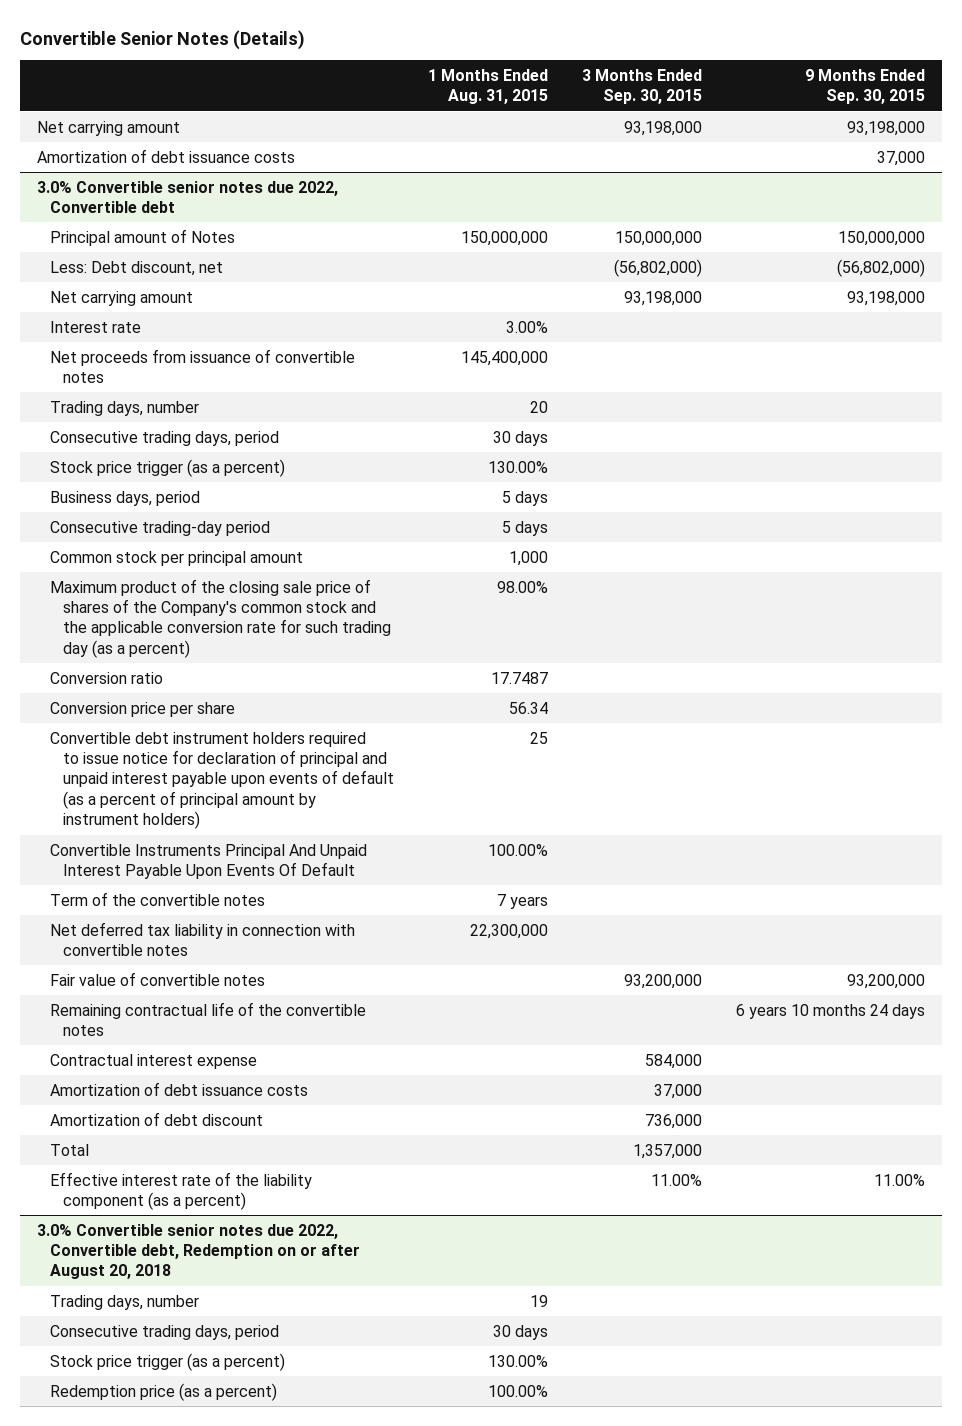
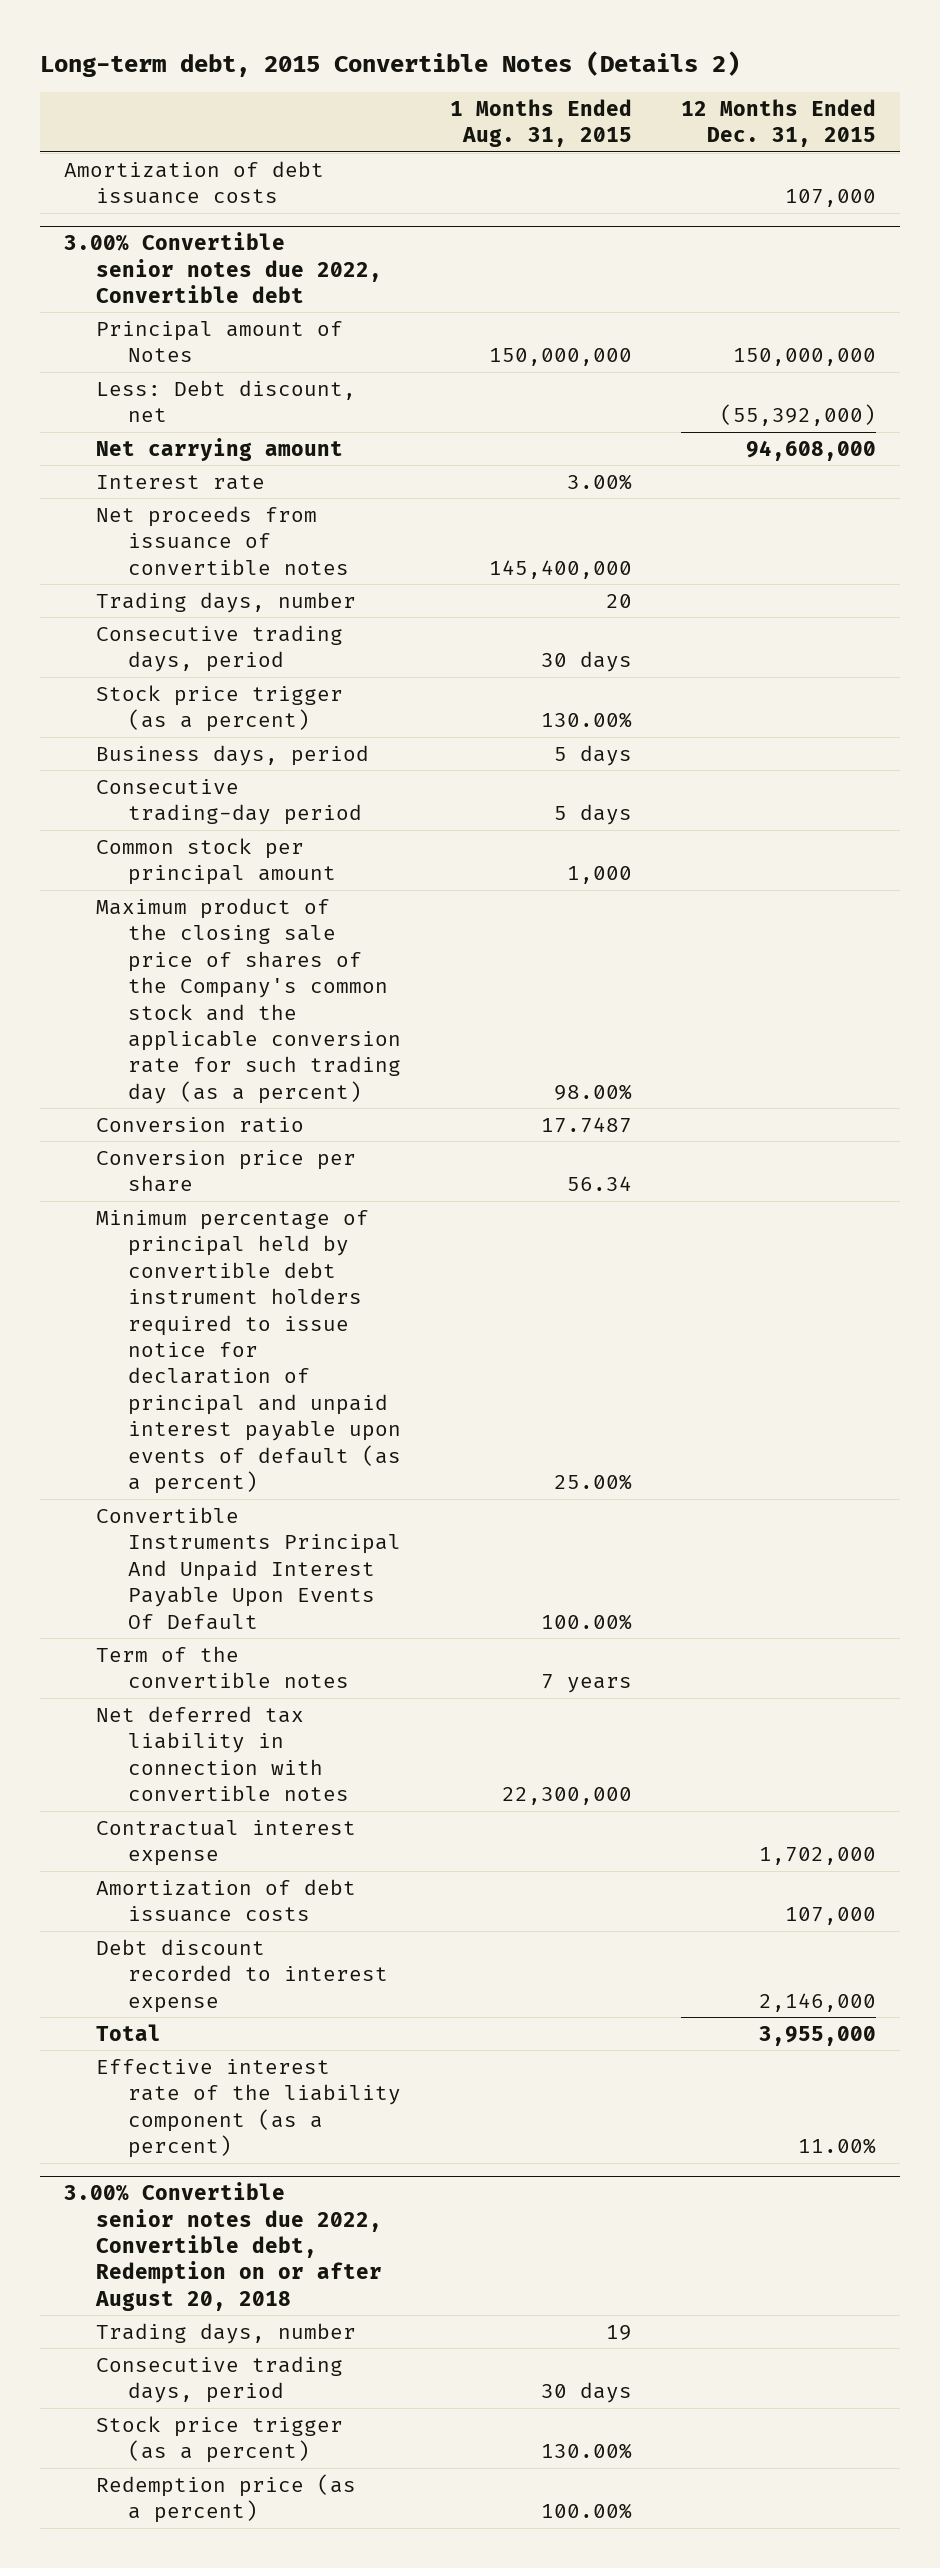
- Convertible Senior Notes (Details)
+ Long-term debt, 2015 Convertible Notes (Details 2)
- | 1 Months Ended Aug. 31, 2015 | 3 Months Ended Sep. 30, 2015 | 9 Months Ended Sep. 30, 2015
+ | 1 Months Ended Aug. 31, 2015 | 12 Months Ended Dec. 31, 2015
- Net carrying amount | | 93,198,000 | 93,198,000
- 3.0% Convertible senior notes due 2022, Convertible debt
+ 3.00% Convertible senior notes due 2022, Convertible debt
- Convertible debt instrument holders required to issue notice for declaration of principal and unpaid interest payable upon events of default (as a percent of principal amount by instrument holders) | 25 | |
+ Minimum percentage of principal held by convertible debt instrument holders required to issue notice for declaration of principal and unpaid interest payable upon events of default (as a percent) | 25.00% |
- Fair value of convertible notes | | 93,200,000 | 93,200,000
- Remaining contractual life of the convertible notes | | | 6 years 10 months 24 days
- Amortization of debt discount | | 736,000 |
+ Debt discount recorded to interest expense | | 2,146,000
- 3.0% Convertible senior notes due 2022, Convertible debt, Redemption on or after August 20, 2018
+ 3.00% Convertible senior notes due 2022, Convertible debt, Redemption on or after August 20, 2018

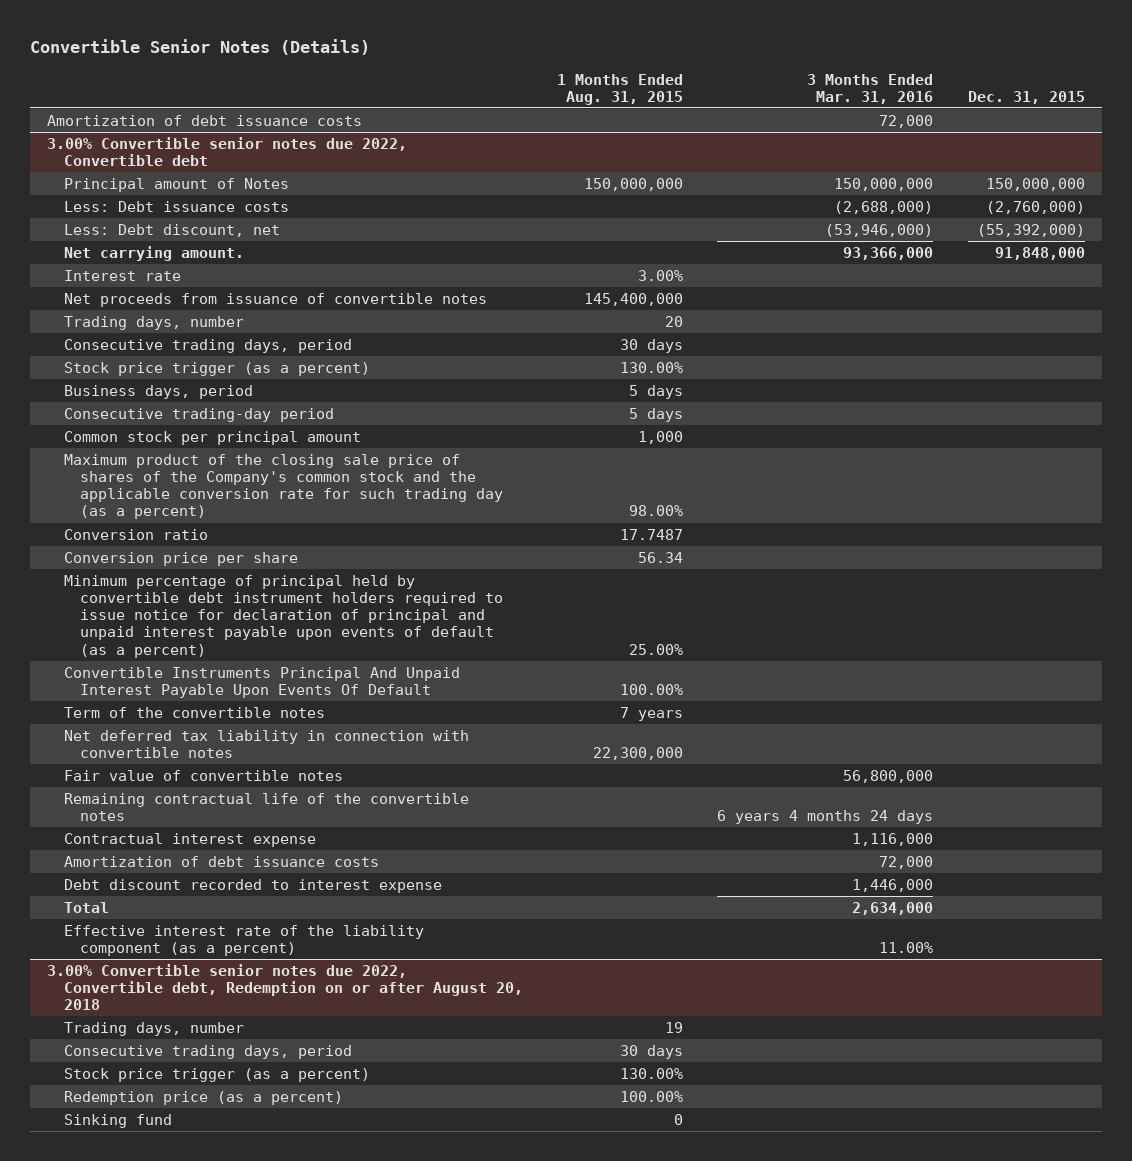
- Long-term debt, 2015 Convertible Notes (Details 2)
+ Convertible Senior Notes (Details)
- | 1 Months Ended Aug. 31, 2015 | 12 Months Ended Dec. 31, 2015
+ | 1 Months Ended Aug. 31, 2015 | 3 Months Ended Mar. 31, 2016 | Dec. 31, 2015
@ 3.00% Convertible senior notes due 2022, Convertible debt
+ Less: Debt issuance costs | | (2,688,000) | (2,760,000)
- Net carrying amount | | 94,608,000
+ Net carrying amount. | | 93,366,000 | 91,848,000
+ Fair value of convertible notes | | 56,800,000 |
+ Remaining contractual life of the convertible notes | | 6 years 4 months 24 days |
@ 3.00% Convertible senior notes due 2022, Convertible debt, Redemption on or after August 20, 2018
+ Sinking fund | 0 | |

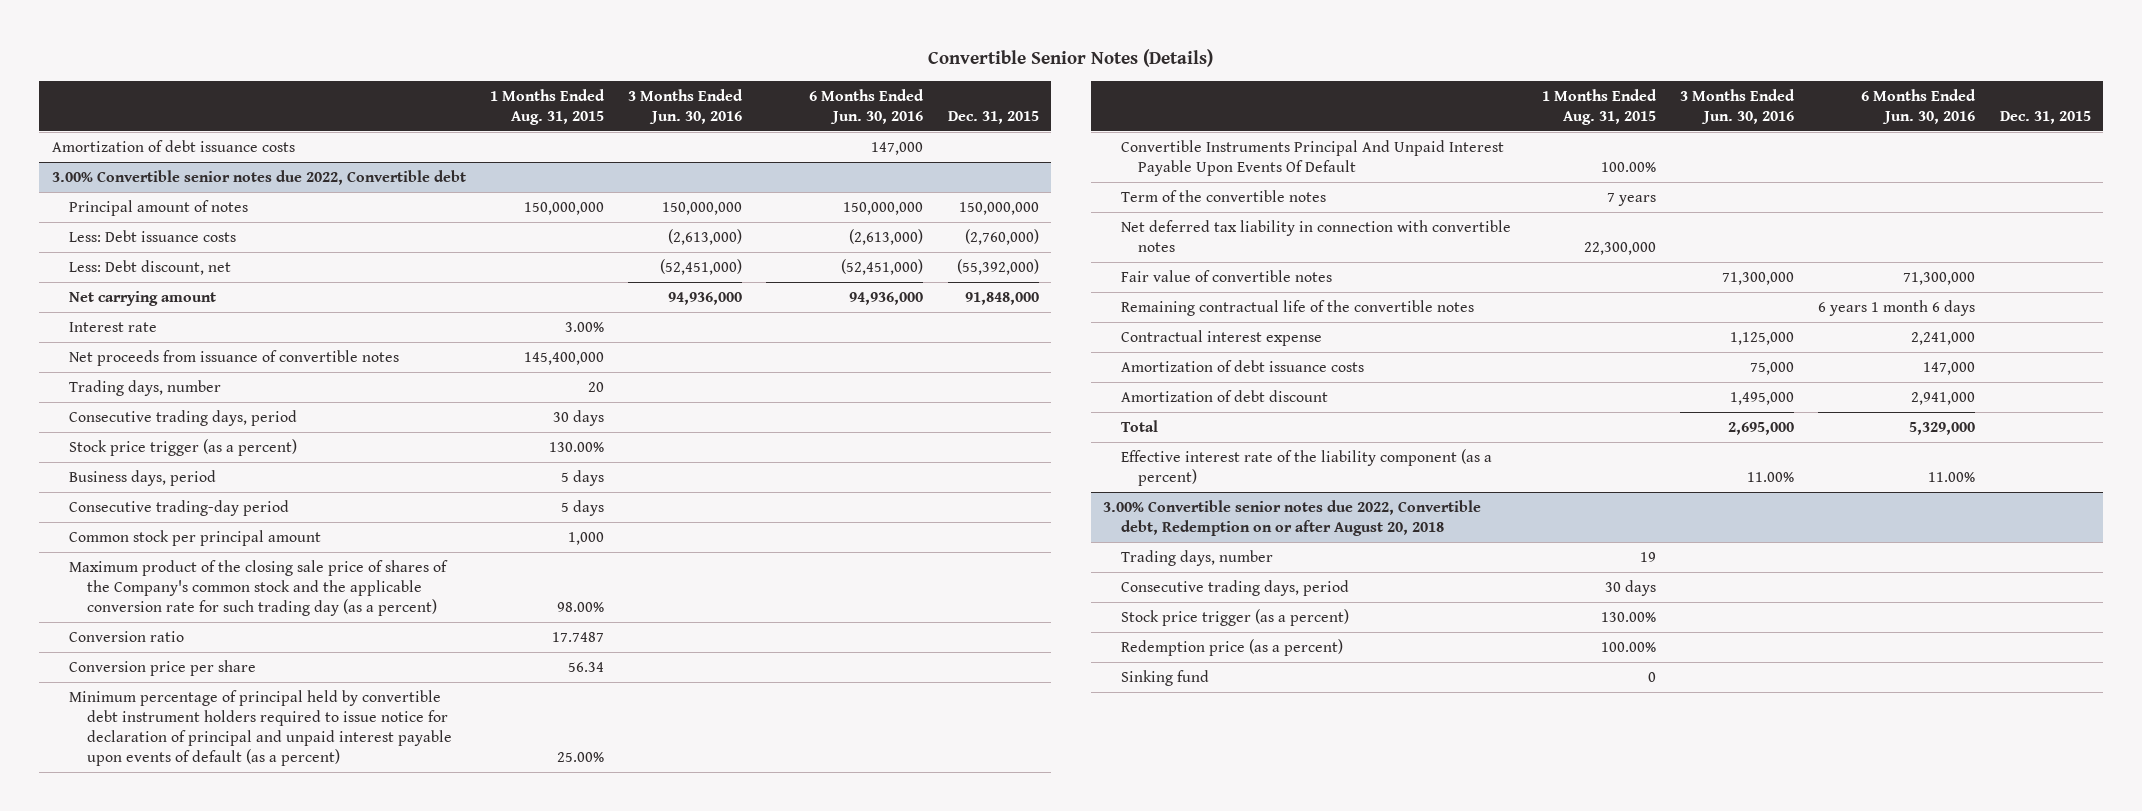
- | 1 Months Ended Aug. 31, 2015 | 3 Months Ended Mar. 31, 2016 | Dec. 31, 2015
+ | 1 Months Ended Aug. 31, 2015 | 3 Months Ended Jun. 30, 2016 | 6 Months Ended Jun. 30, 2016 | Dec. 31, 2015
@ 3.00% Convertible senior notes due 2022, Convertible debt
- Principal amount of Notes | 150,000,000 | 150,000,000 | 150,000,000
+ Principal amount of notes | 150,000,000 | 150,000,000 | 150,000,000 | 150,000,000
- Net carrying amount. | | 93,366,000 | 91,848,000
+ Net carrying amount | | 94,936,000 | 94,936,000 | 91,848,000
- Debt discount recorded to interest expense | | 1,446,000 |
+ Amortization of debt discount | | 1,495,000 | 2,941,000 |

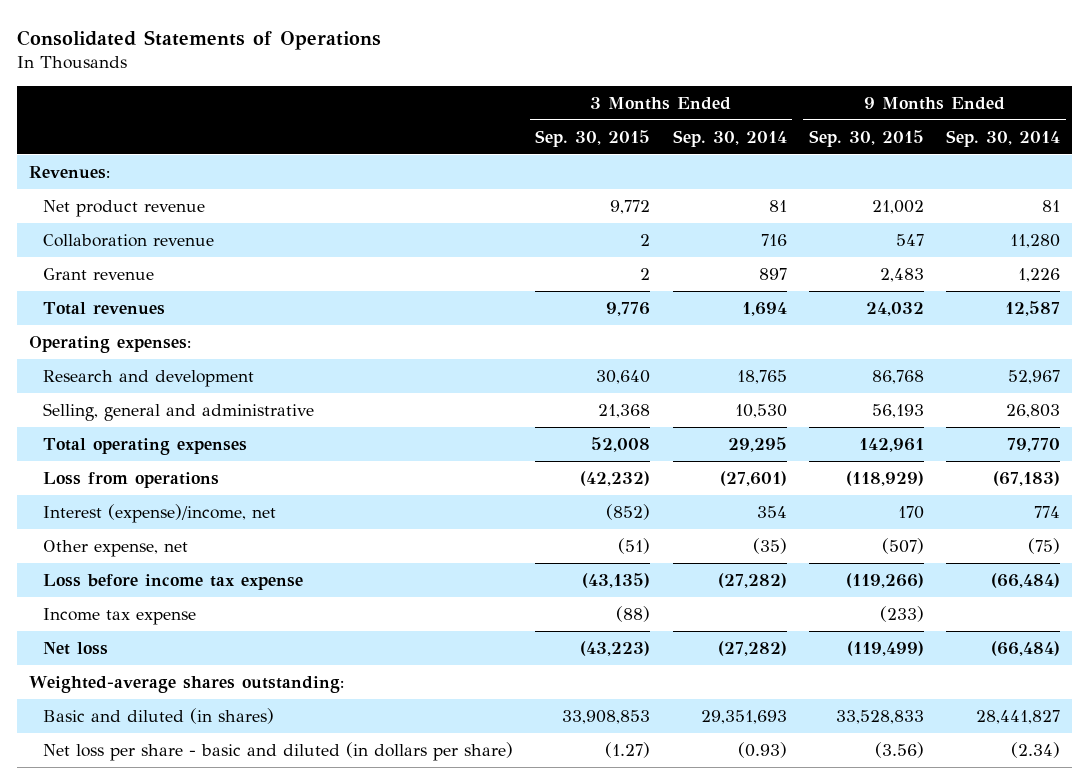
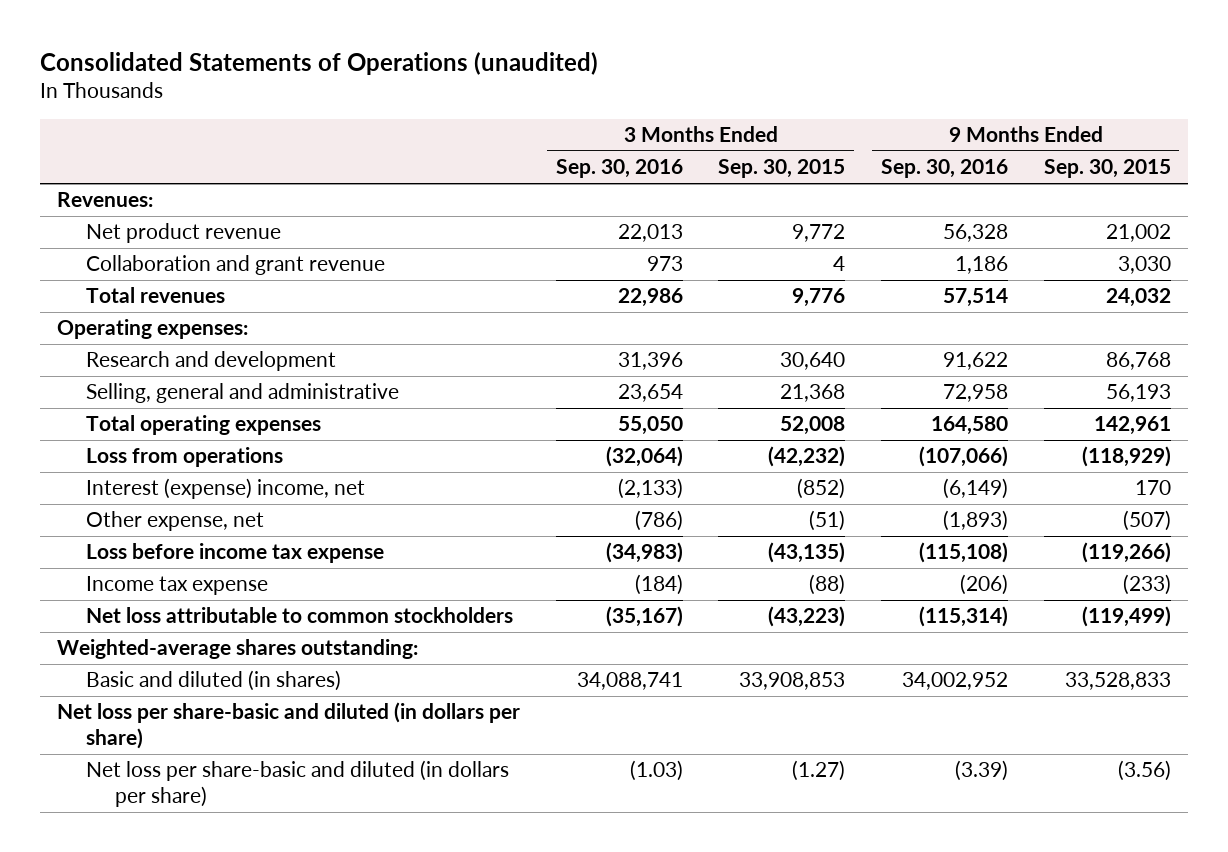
- Consolidated Statements of Operations
+ Consolidated Statements of Operations (unaudited)
- | 3 Months Ended Sep. 30, 2015 | 3 Months Ended Sep. 30, 2014 | 9 Months Ended Sep. 30, 2015 | 9 Months Ended Sep. 30, 2014
+ | 3 Months Ended Sep. 30, 2016 | 3 Months Ended Sep. 30, 2015 | 9 Months Ended Sep. 30, 2016 | 9 Months Ended Sep. 30, 2015
- Collaboration revenue | 2 | 716 | 547 | 11,280
- Grant revenue | 2 | 897 | 2,483 | 1,226
+ Collaboration and grant revenue | 973 | 4 | 1,186 | 3,030
- Interest (expense)/income, net | (852) | 354 | 170 | 774
+ Interest (expense) income, net | (2,133) | (852) | (6,149) | 170
- Net loss | (43,223) | (27,282) | (119,499) | (66,484)
+ Net loss attributable to common stockholders | (35,167) | (43,223) | (115,314) | (119,499)
- Net loss per share - basic and diluted (in dollars per share) | (1.27) | (0.93) | (3.56) | (2.34)
+ Net loss per share-basic and diluted (in dollars per share)
+ Net loss per share-basic and diluted (in dollars per share) | (1.03) | (1.27) | (3.39) | (3.56)

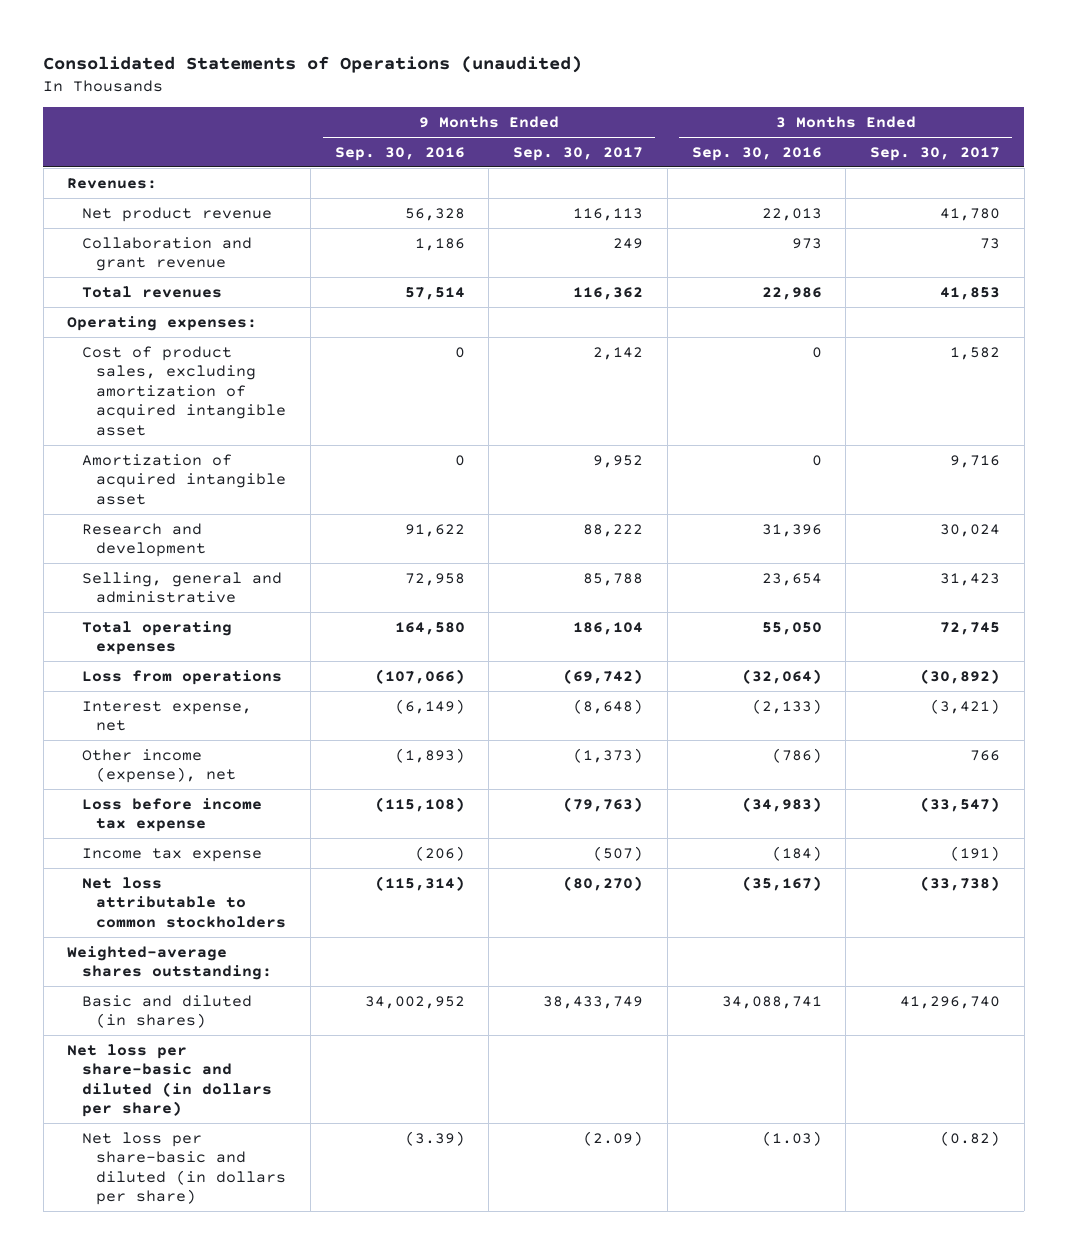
- | 3 Months Ended Sep. 30, 2016 | 3 Months Ended Sep. 30, 2015 | 9 Months Ended Sep. 30, 2016 | 9 Months Ended Sep. 30, 2015
+ | 9 Months Ended Sep. 30, 2016 | 9 Months Ended Sep. 30, 2017 | 3 Months Ended Sep. 30, 2016 | 3 Months Ended Sep. 30, 2017
+ Cost of product sales, excluding amortization of acquired intangible asset | 0 | 2,142 | 0 | 1,582
+ Amortization of acquired intangible asset | 0 | 9,952 | 0 | 9,716
- Interest (expense) income, net | (2,133) | (852) | (6,149) | 170
- Other expense, net | (786) | (51) | (1,893) | (507)
+ Interest expense, net | (6,149) | (8,648) | (2,133) | (3,421)
+ Other income (expense), net | (1,893) | (1,373) | (786) | 766

